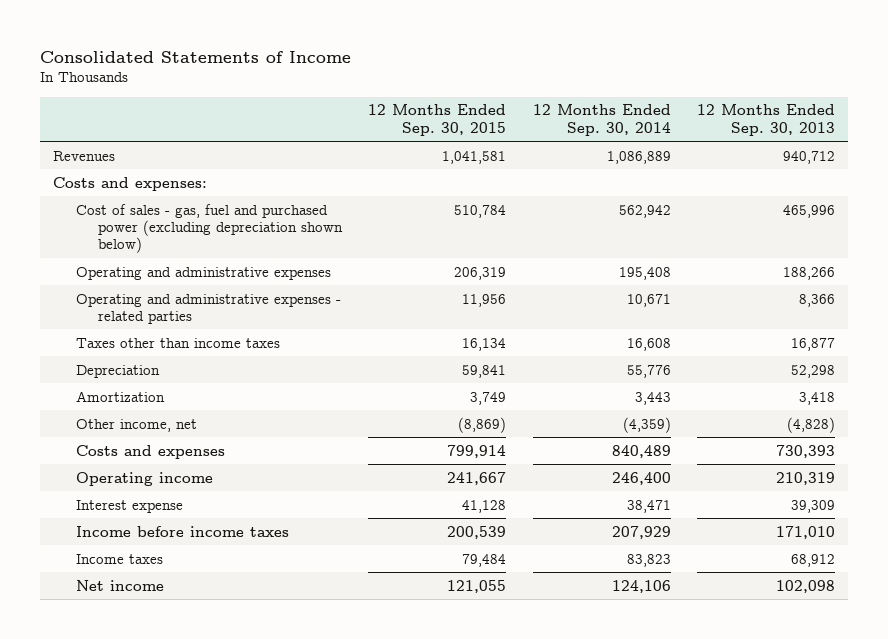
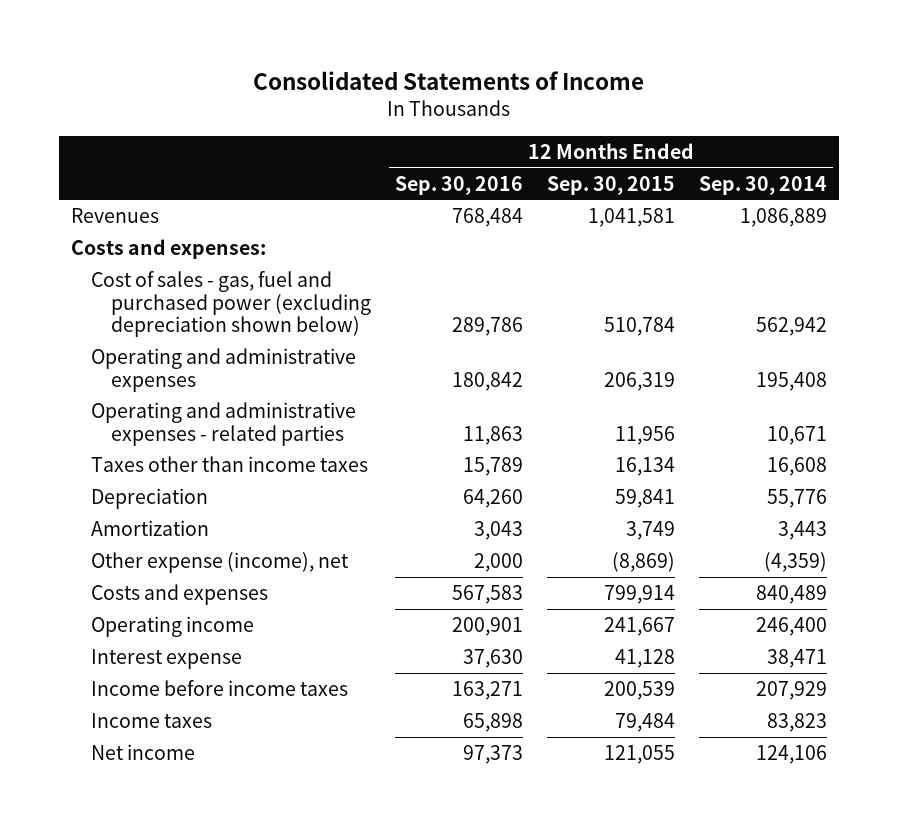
- | 12 Months Ended Sep. 30, 2015 | 12 Months Ended Sep. 30, 2014 | 12 Months Ended Sep. 30, 2013
+ | 12 Months Ended Sep. 30, 2016 | 12 Months Ended Sep. 30, 2015 | 12 Months Ended Sep. 30, 2014
- Other income, net | (8,869) | (4,359) | (4,828)
+ Other expense (income), net | 2,000 | (8,869) | (4,359)

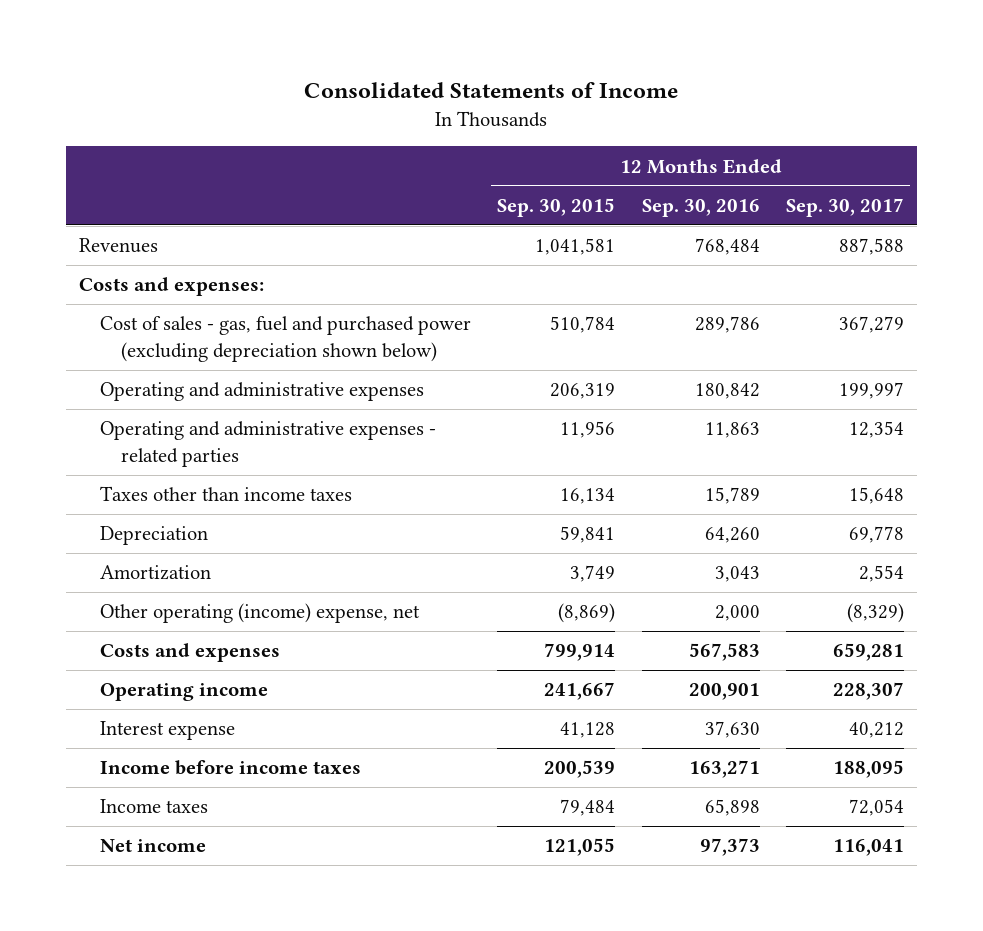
- | 12 Months Ended Sep. 30, 2016 | 12 Months Ended Sep. 30, 2015 | 12 Months Ended Sep. 30, 2014
+ | 12 Months Ended Sep. 30, 2015 | 12 Months Ended Sep. 30, 2016 | 12 Months Ended Sep. 30, 2017
- Other expense (income), net | 2,000 | (8,869) | (4,359)
+ Other operating (income) expense, net | (8,869) | 2,000 | (8,329)

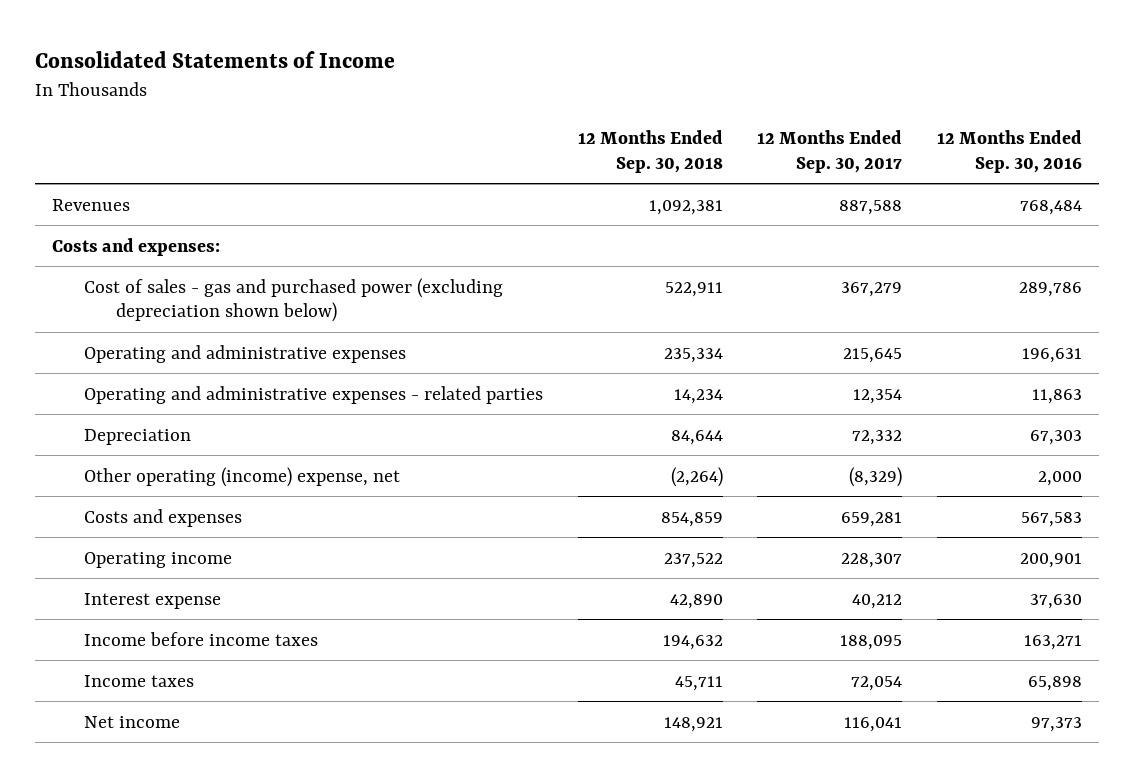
- | 12 Months Ended Sep. 30, 2015 | 12 Months Ended Sep. 30, 2016 | 12 Months Ended Sep. 30, 2017
+ | 12 Months Ended Sep. 30, 2018 | 12 Months Ended Sep. 30, 2017 | 12 Months Ended Sep. 30, 2016
- Cost of sales - gas, fuel and purchased power (excluding depreciation shown below) | 510,784 | 289,786 | 367,279
- Operating and administrative expenses | 206,319 | 180,842 | 199,997
+ Cost of sales - gas and purchased power (excluding depreciation shown below) | 522,911 | 367,279 | 289,786
+ Operating and administrative expenses | 235,334 | 215,645 | 196,631
- Taxes other than income taxes | 16,134 | 15,789 | 15,648
- Depreciation | 59,841 | 64,260 | 69,778
- Amortization | 3,749 | 3,043 | 2,554
+ Depreciation | 84,644 | 72,332 | 67,303

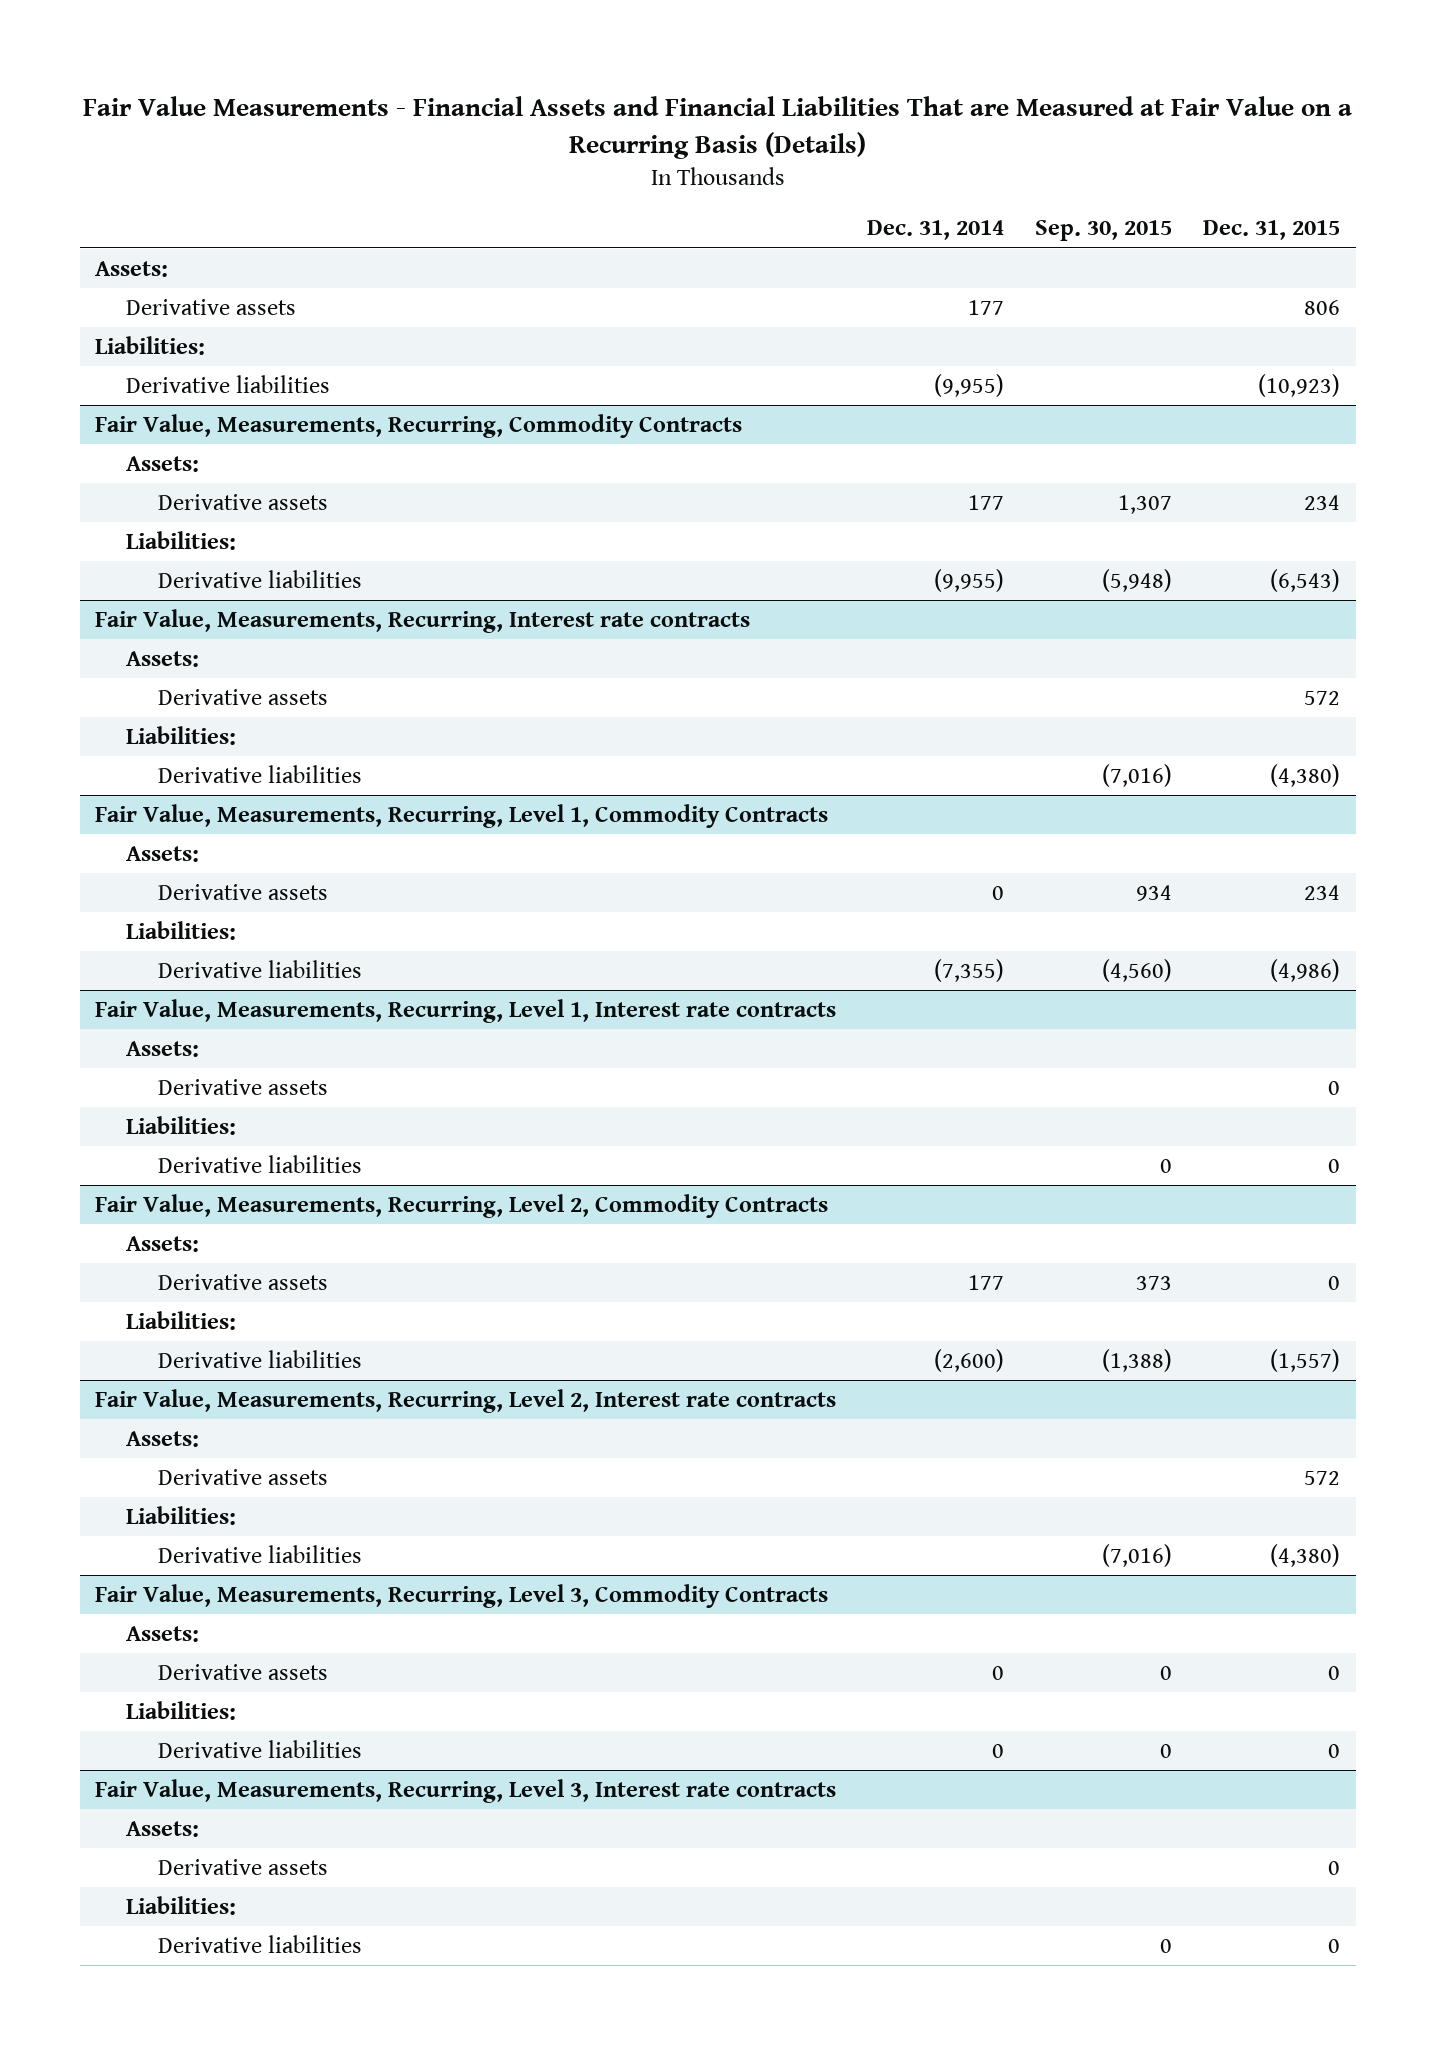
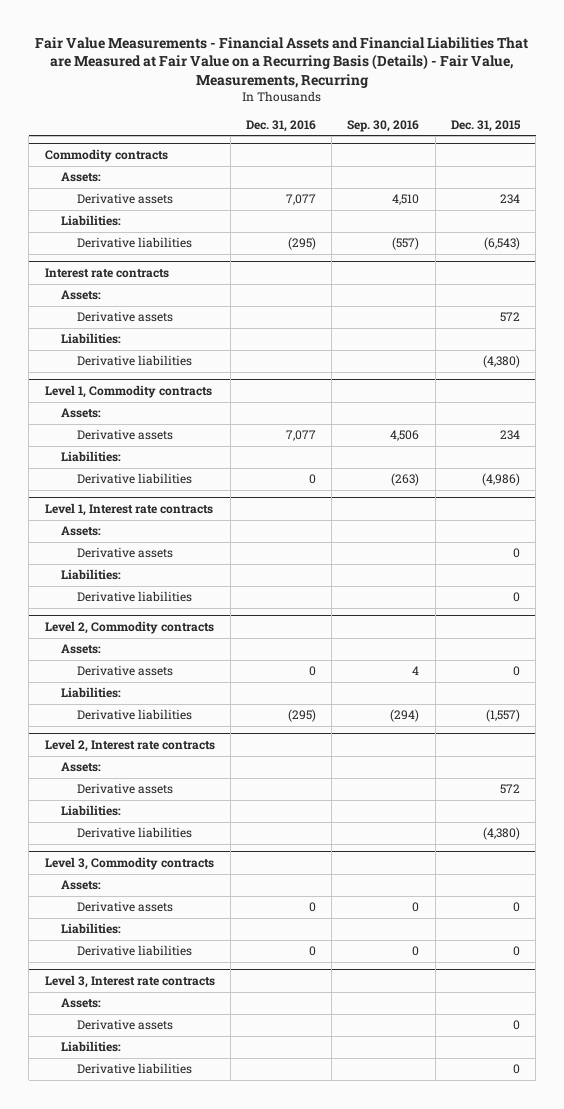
- Fair Value Measurements - Financial Assets and Financial Liabilities That are Measured at Fair Value on a Recurring Basis (Details)
+ Fair Value Measurements - Financial Assets and Financial Liabilities That are Measured at Fair Value on a Recurring Basis (Details) - Fair Value, Measurements, Recurring
- | Dec. 31, 2014 | Sep. 30, 2015 | Dec. 31, 2015
+ | Dec. 31, 2016 | Sep. 30, 2016 | Dec. 31, 2015
- Assets:
- Derivative assets | 177 | | 806
- Liabilities:
- Derivative liabilities | (9,955) | | (10,923)
- Fair Value, Measurements, Recurring, Commodity Contracts
+ Commodity contracts
- Fair Value, Measurements, Recurring, Interest rate contracts
+ Interest rate contracts
- Fair Value, Measurements, Recurring, Level 1, Commodity Contracts
+ Level 1, Commodity contracts
- Fair Value, Measurements, Recurring, Level 1, Interest rate contracts
+ Level 1, Interest rate contracts
- Fair Value, Measurements, Recurring, Level 2, Commodity Contracts
+ Level 2, Commodity contracts
- Fair Value, Measurements, Recurring, Level 2, Interest rate contracts
+ Level 2, Interest rate contracts
- Fair Value, Measurements, Recurring, Level 3, Commodity Contracts
+ Level 3, Commodity contracts
- Fair Value, Measurements, Recurring, Level 3, Interest rate contracts
+ Level 3, Interest rate contracts

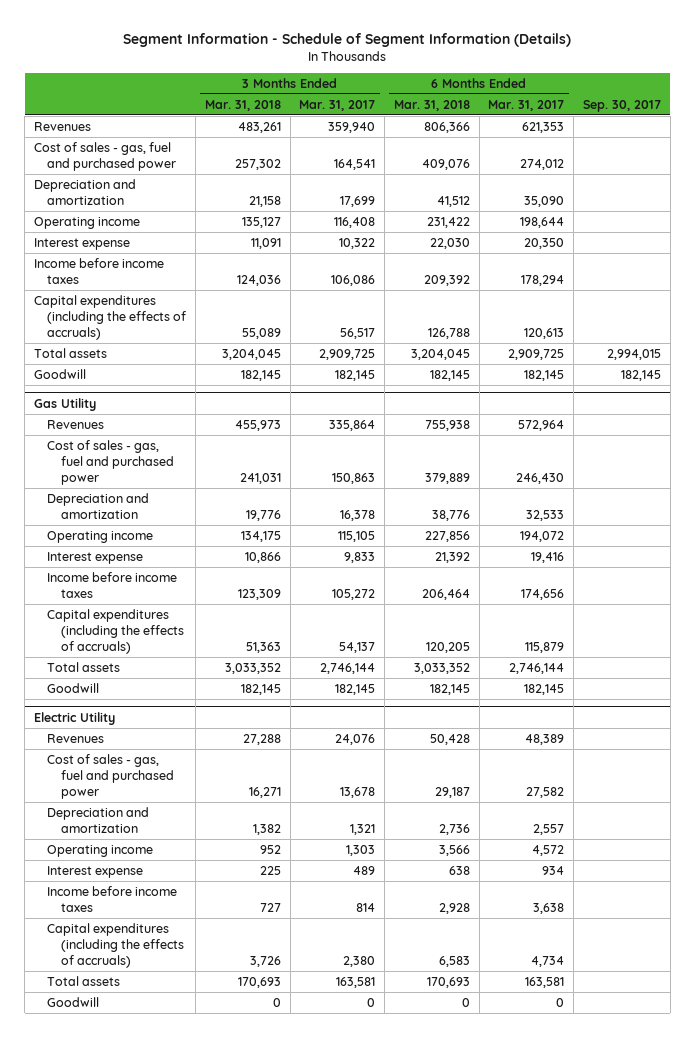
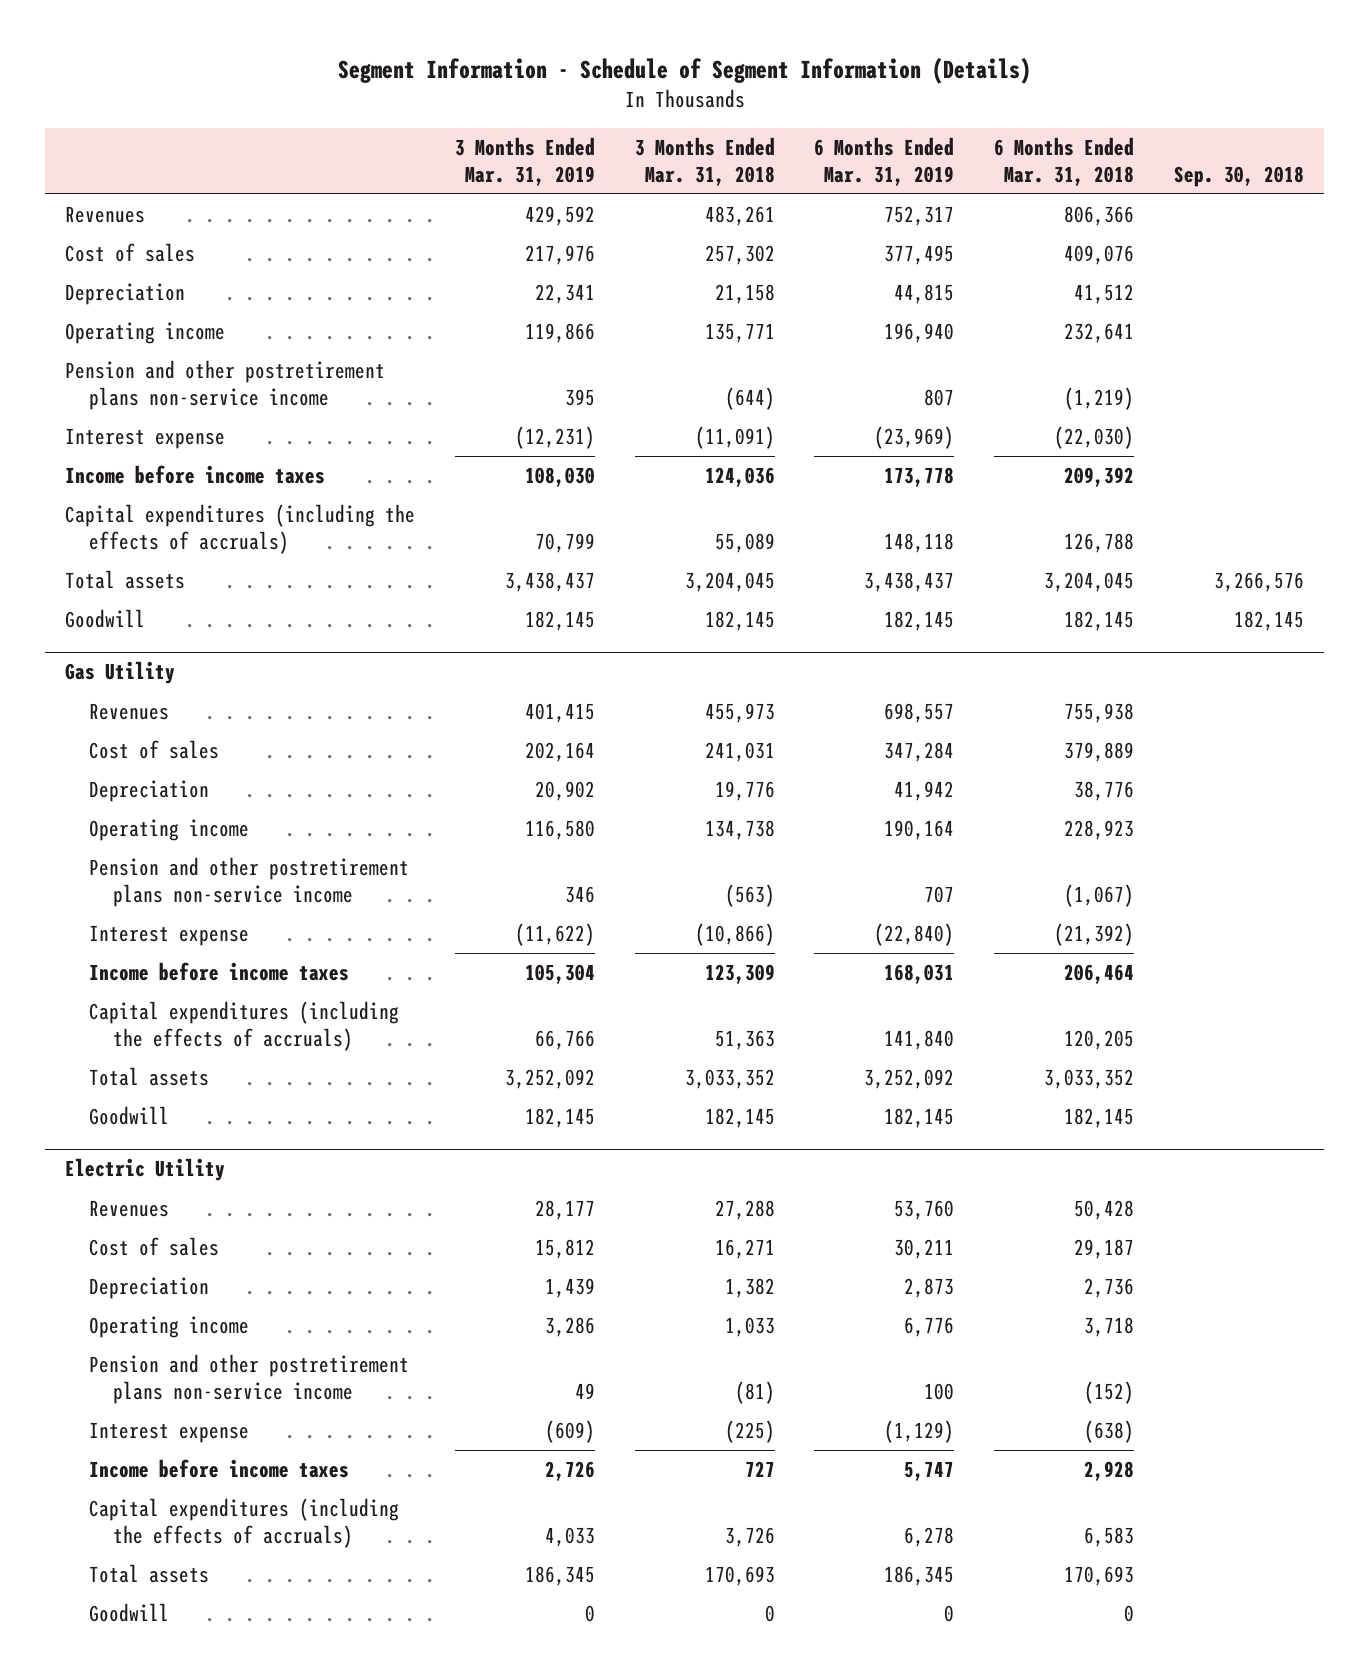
- | 3 Months Ended Mar. 31, 2018 | 3 Months Ended Mar. 31, 2017 | 6 Months Ended Mar. 31, 2018 | 6 Months Ended Mar. 31, 2017 | Sep. 30, 2017
+ | 3 Months Ended Mar. 31, 2019 | 3 Months Ended Mar. 31, 2018 | 6 Months Ended Mar. 31, 2019 | 6 Months Ended Mar. 31, 2018 | Sep. 30, 2018
- Cost of sales - gas, fuel and purchased power | 257,302 | 164,541 | 409,076 | 274,012 |
- Depreciation and amortization | 21,158 | 17,699 | 41,512 | 35,090 |
- Operating income | 135,127 | 116,408 | 231,422 | 198,644 |
- Interest expense | 11,091 | 10,322 | 22,030 | 20,350 |
+ Cost of sales | 217,976 | 257,302 | 377,495 | 409,076 |
+ Depreciation | 22,341 | 21,158 | 44,815 | 41,512 |
+ Operating income | 119,866 | 135,771 | 196,940 | 232,641 |
+ Pension and other postretirement plans non-service income | 395 | (644) | 807 | (1,219) |
+ Interest expense | (12,231) | (11,091) | (23,969) | (22,030) |
@ Gas Utility
- Cost of sales - gas, fuel and purchased power | 241,031 | 150,863 | 379,889 | 246,430 |
- Depreciation and amortization | 19,776 | 16,378 | 38,776 | 32,533 |
- Operating income | 134,175 | 115,105 | 227,856 | 194,072 |
- Interest expense | 10,866 | 9,833 | 21,392 | 19,416 |
+ Cost of sales | 202,164 | 241,031 | 347,284 | 379,889 |
+ Depreciation | 20,902 | 19,776 | 41,942 | 38,776 |
+ Operating income | 116,580 | 134,738 | 190,164 | 228,923 |
+ Pension and other postretirement plans non-service income | 346 | (563) | 707 | (1,067) |
+ Interest expense | (11,622) | (10,866) | (22,840) | (21,392) |
@ Electric Utility
- Cost of sales - gas, fuel and purchased power | 16,271 | 13,678 | 29,187 | 27,582 |
- Depreciation and amortization | 1,382 | 1,321 | 2,736 | 2,557 |
- Operating income | 952 | 1,303 | 3,566 | 4,572 |
- Interest expense | 225 | 489 | 638 | 934 |
+ Cost of sales | 15,812 | 16,271 | 30,211 | 29,187 |
+ Depreciation | 1,439 | 1,382 | 2,873 | 2,736 |
+ Operating income | 3,286 | 1,033 | 6,776 | 3,718 |
+ Pension and other postretirement plans non-service income | 49 | (81) | 100 | (152) |
+ Interest expense | (609) | (225) | (1,129) | (638) |

